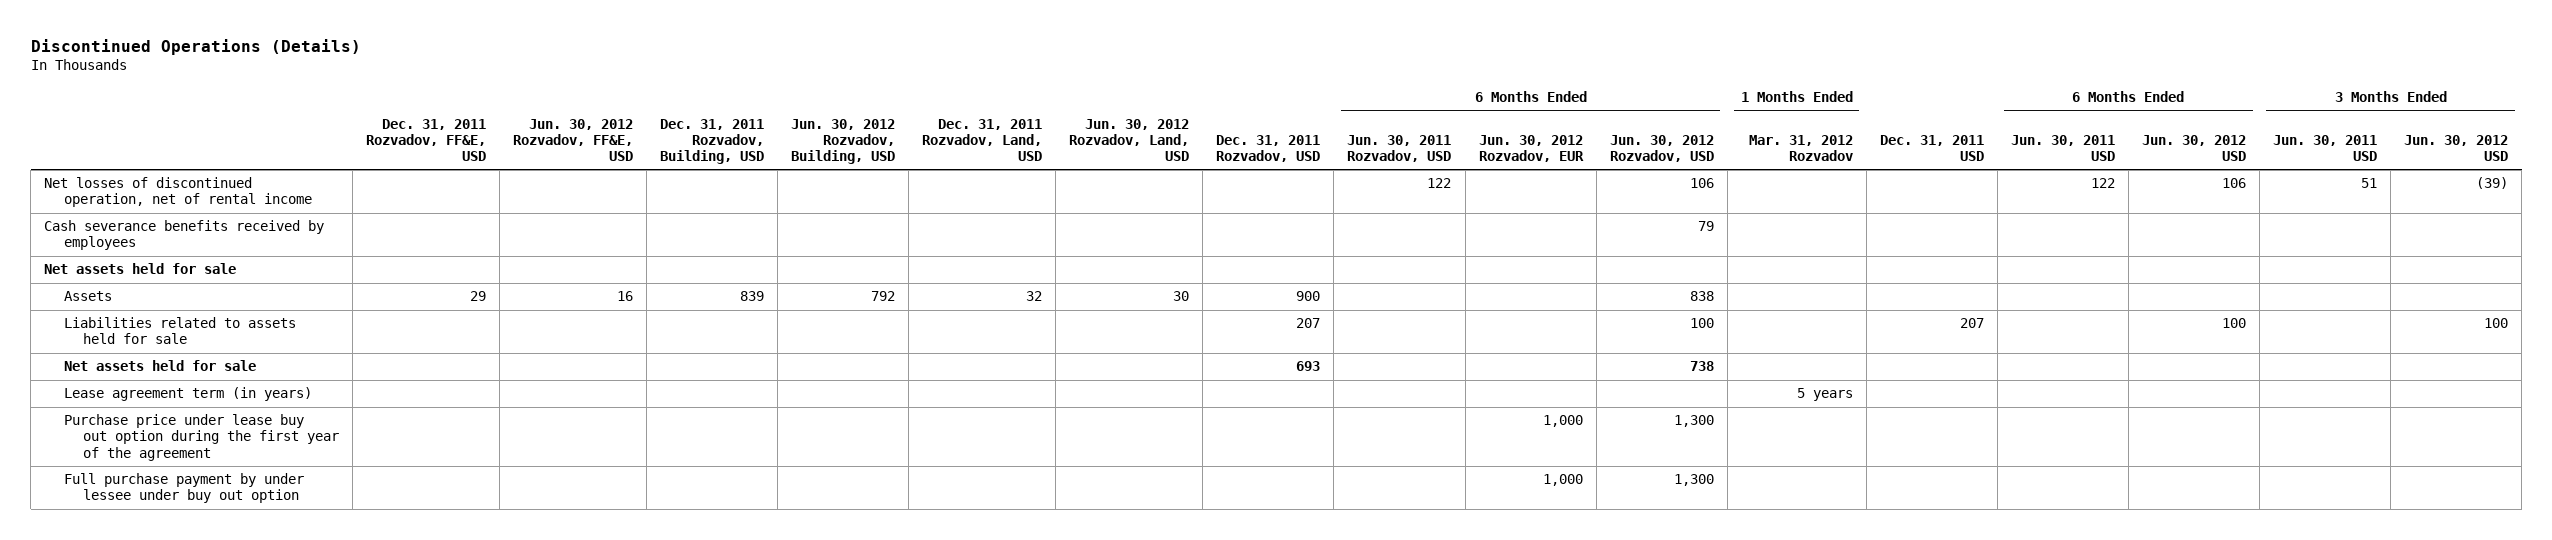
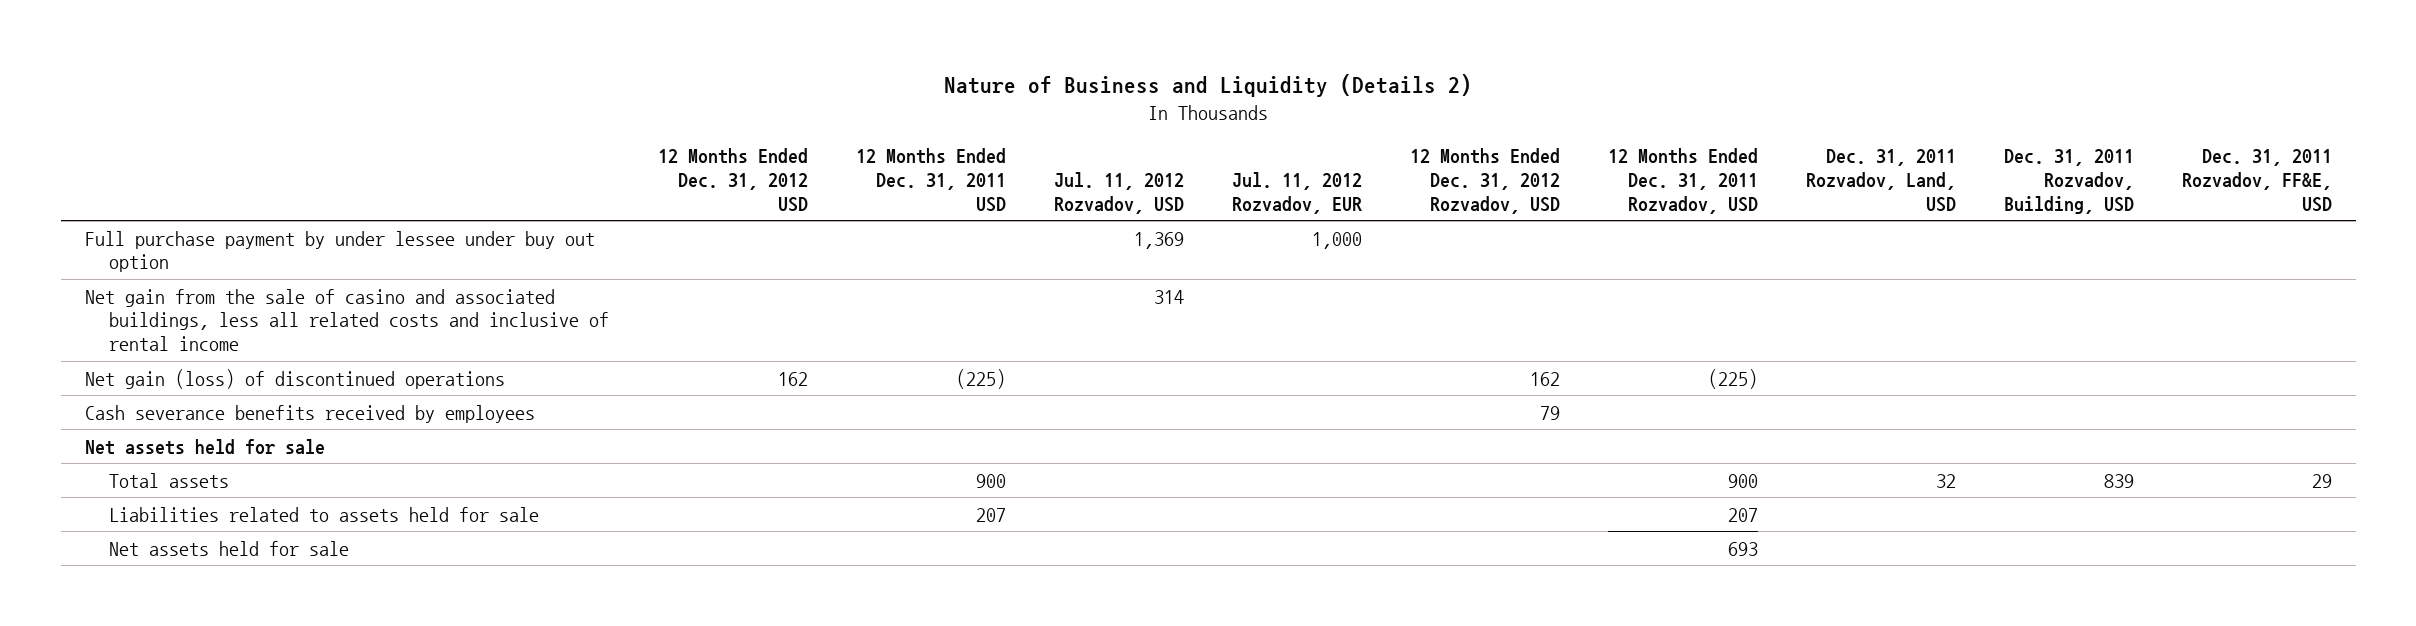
- Discontinued Operations (Details)
+ Nature of Business and Liquidity (Details 2)
- | Dec. 31, 2011 Rozvadov, FF&E, USD | Jun. 30, 2012 Rozvadov, FF&E, USD | Dec. 31, 2011 Rozvadov, Building, USD | Jun. 30, 2012 Rozvadov, Building, USD | Dec. 31, 2011 Rozvadov, Land, USD | Jun. 30, 2012 Rozvadov, Land, USD | Dec. 31, 2011 Rozvadov, USD | 6 Months Ended Jun. 30, 2011 Rozvadov, USD | 6 Months Ended Jun. 30, 2012 Rozvadov, EUR | 6 Months Ended Jun. 30, 2012 Rozvadov, USD | 1 Months Ended Mar. 31, 2012 Rozvadov | Dec. 31, 2011 USD | 6 Months Ended Jun. 30, 2011 USD | 6 Months Ended Jun. 30, 2012 USD | 3 Months Ended Jun. 30, 2011 USD | 3 Months Ended Jun. 30, 2012 USD
+ | 12 Months Ended Dec. 31, 2012 USD | 12 Months Ended Dec. 31, 2011 USD | Jul. 11, 2012 Rozvadov, USD | Jul. 11, 2012 Rozvadov, EUR | 12 Months Ended Dec. 31, 2012 Rozvadov, USD | 12 Months Ended Dec. 31, 2011 Rozvadov, USD | Dec. 31, 2011 Rozvadov, Land, USD | Dec. 31, 2011 Rozvadov, Building, USD | Dec. 31, 2011 Rozvadov, FF&E, USD
- Net losses of discontinued operation, net of rental income | | | | | | | | 122 | | 106 | | | 122 | 106 | 51 | (39)
moved up: Full purchase payment by under lessee under buy out option | | | 1,369 | 1,000 | | | | |
+ Net gain from the sale of casino and associated buildings, less all related costs and inclusive of rental income | | | 314 | | | | | |
+ Net gain (loss) of discontinued operations | 162 | (225) | | | 162 | (225) | | |
- Assets | 29 | 16 | 839 | 792 | 32 | 30 | 900 | | | 838 | | | | | |
+ Total assets | | 900 | | | | 900 | 32 | 839 | 29
- Lease agreement term (in years) | | | | | | | | | | | 5 years | | | | |
- Purchase price under lease buy out option during the first year of the agreement | | | | | | | | | 1,000 | 1,300 | | | | | |

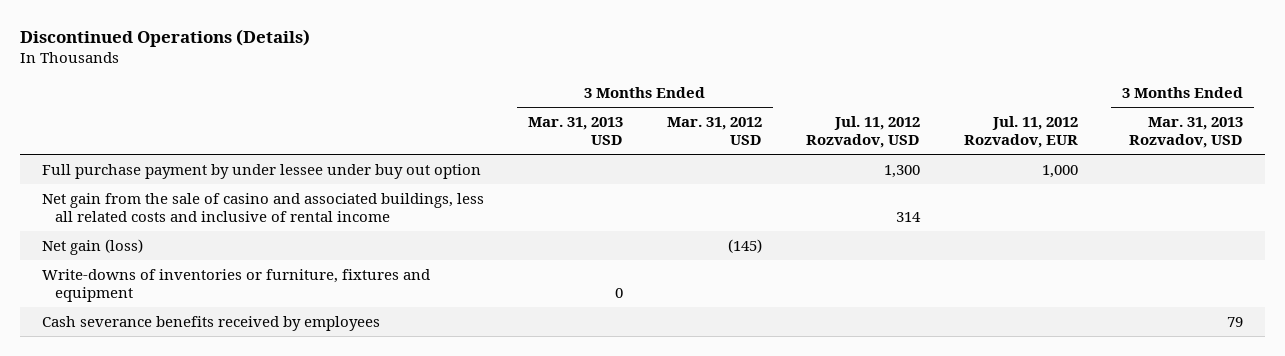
- Nature of Business and Liquidity (Details 2)
+ Discontinued Operations (Details)
- | 12 Months Ended Dec. 31, 2012 USD | 12 Months Ended Dec. 31, 2011 USD | Jul. 11, 2012 Rozvadov, USD | Jul. 11, 2012 Rozvadov, EUR | 12 Months Ended Dec. 31, 2012 Rozvadov, USD | 12 Months Ended Dec. 31, 2011 Rozvadov, USD | Dec. 31, 2011 Rozvadov, Land, USD | Dec. 31, 2011 Rozvadov, Building, USD | Dec. 31, 2011 Rozvadov, FF&E, USD
+ | 3 Months Ended Mar. 31, 2013 USD | 3 Months Ended Mar. 31, 2012 USD | Jul. 11, 2012 Rozvadov, USD | Jul. 11, 2012 Rozvadov, EUR | 3 Months Ended Mar. 31, 2013 Rozvadov, USD
- Full purchase payment by under lessee under buy out option | | | 1,369 | 1,000 | | | | |
+ Full purchase payment by under lessee under buy out option | | | 1,300 | 1,000 |
- Net gain (loss) of discontinued operations | 162 | (225) | | | 162 | (225) | | |
+ Net gain (loss) | | (145) | | |
+ Write-downs of inventories or furniture, fixtures and equipment | 0 | | | |
- Net assets held for sale
- Total assets | | 900 | | | | 900 | 32 | 839 | 29
- Liabilities related to assets held for sale | | 207 | | | | 207 | | |
- Net assets held for sale | | | | | | 693 | | |

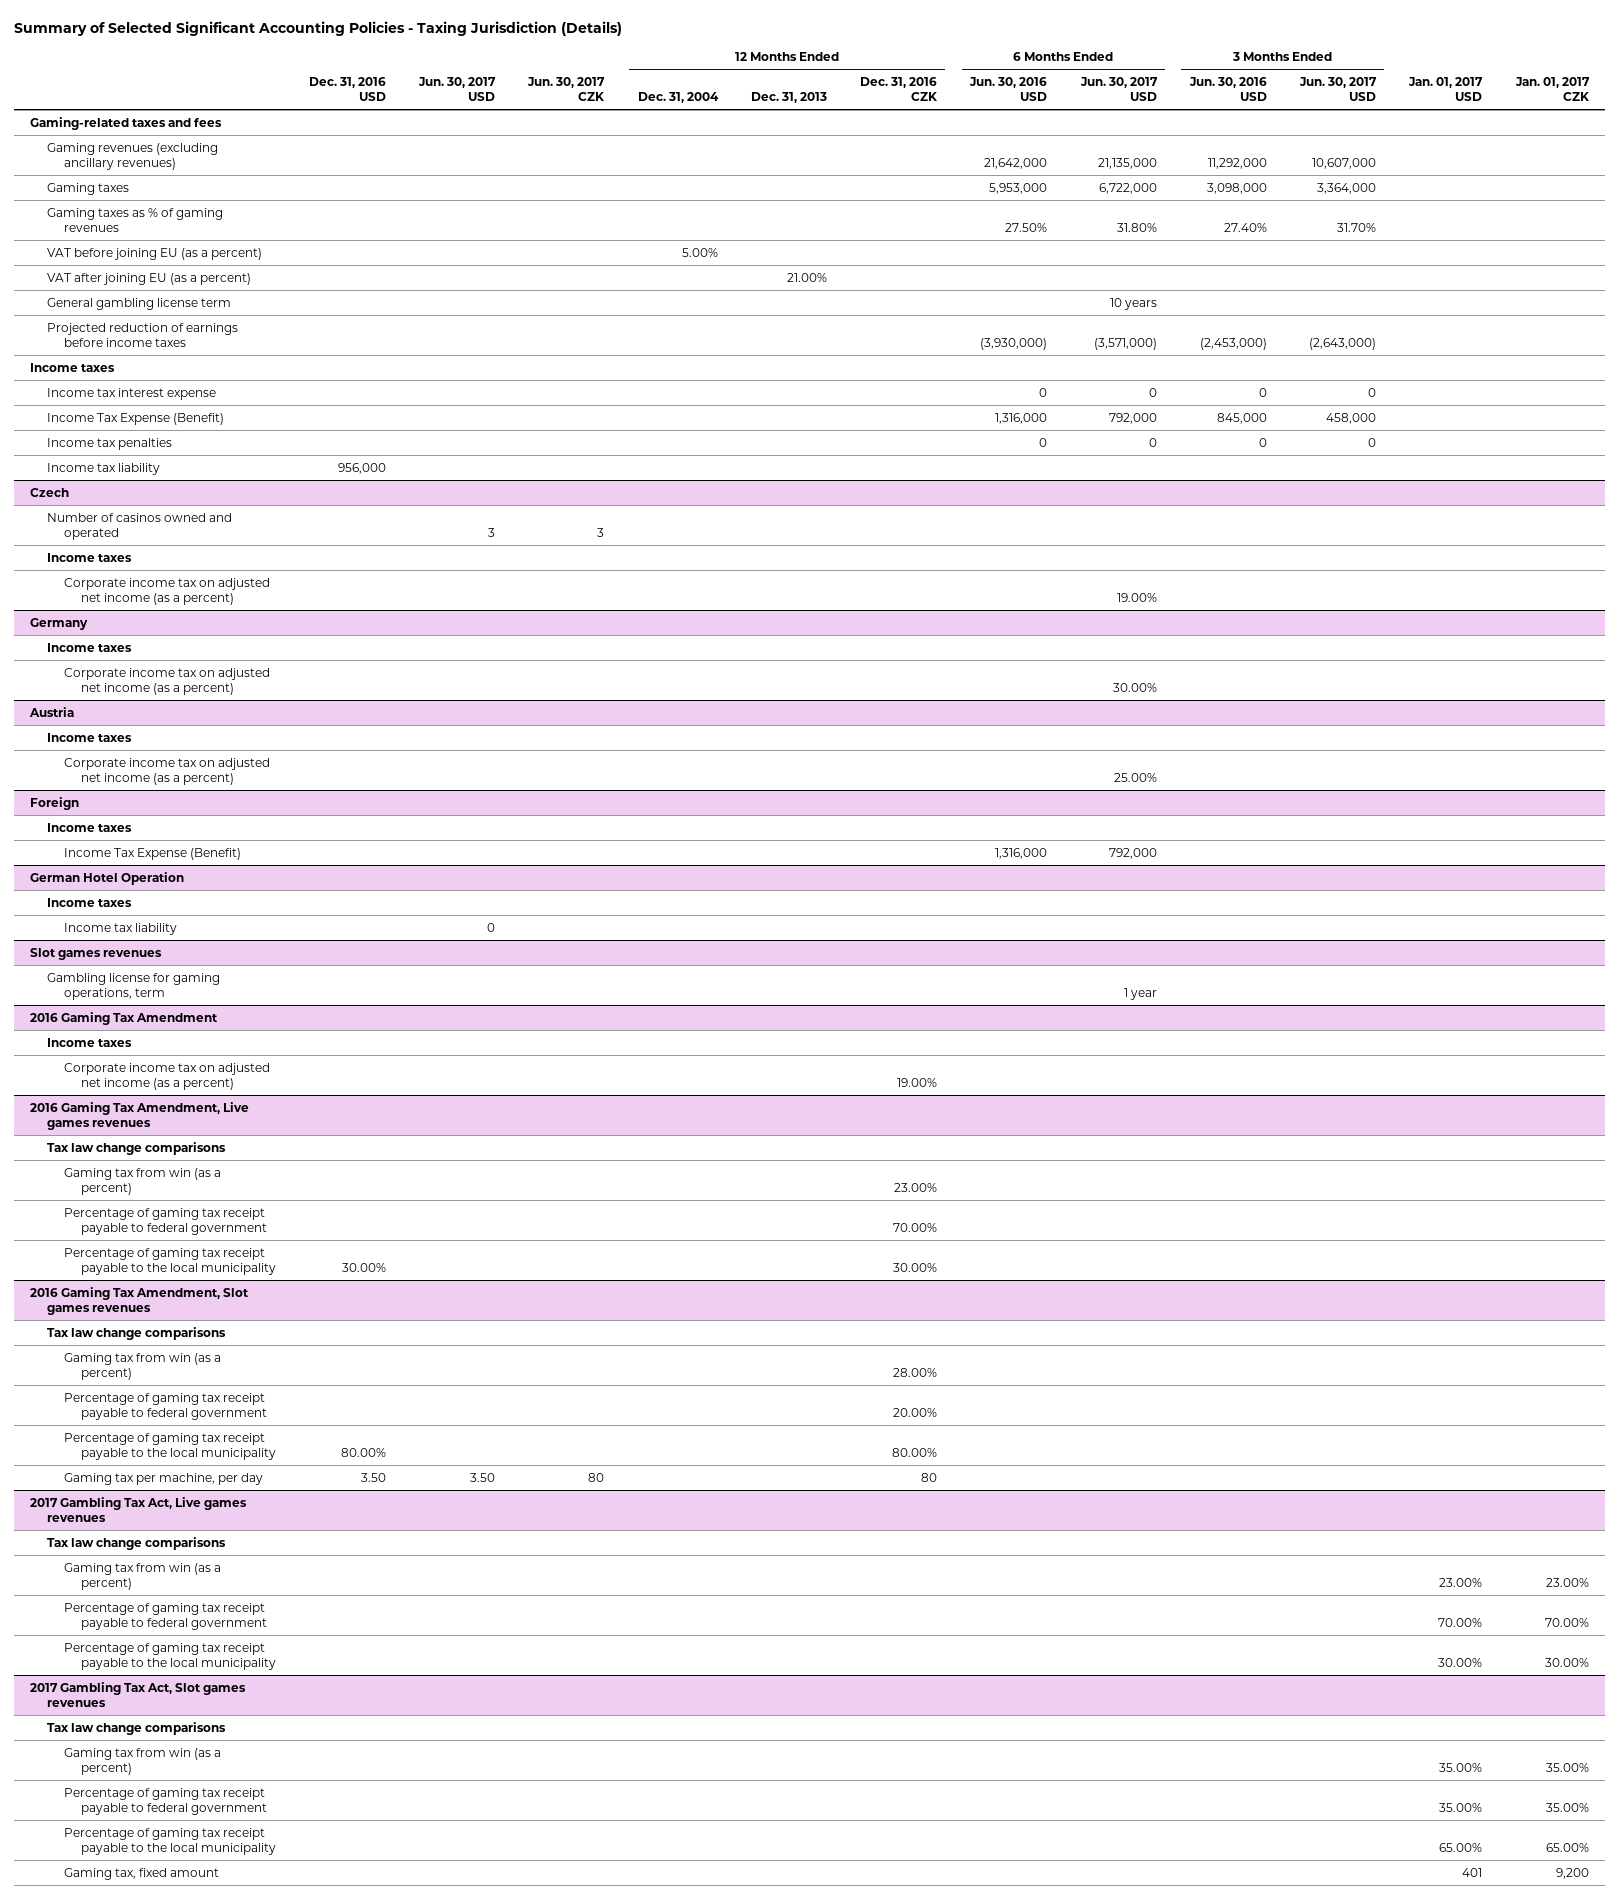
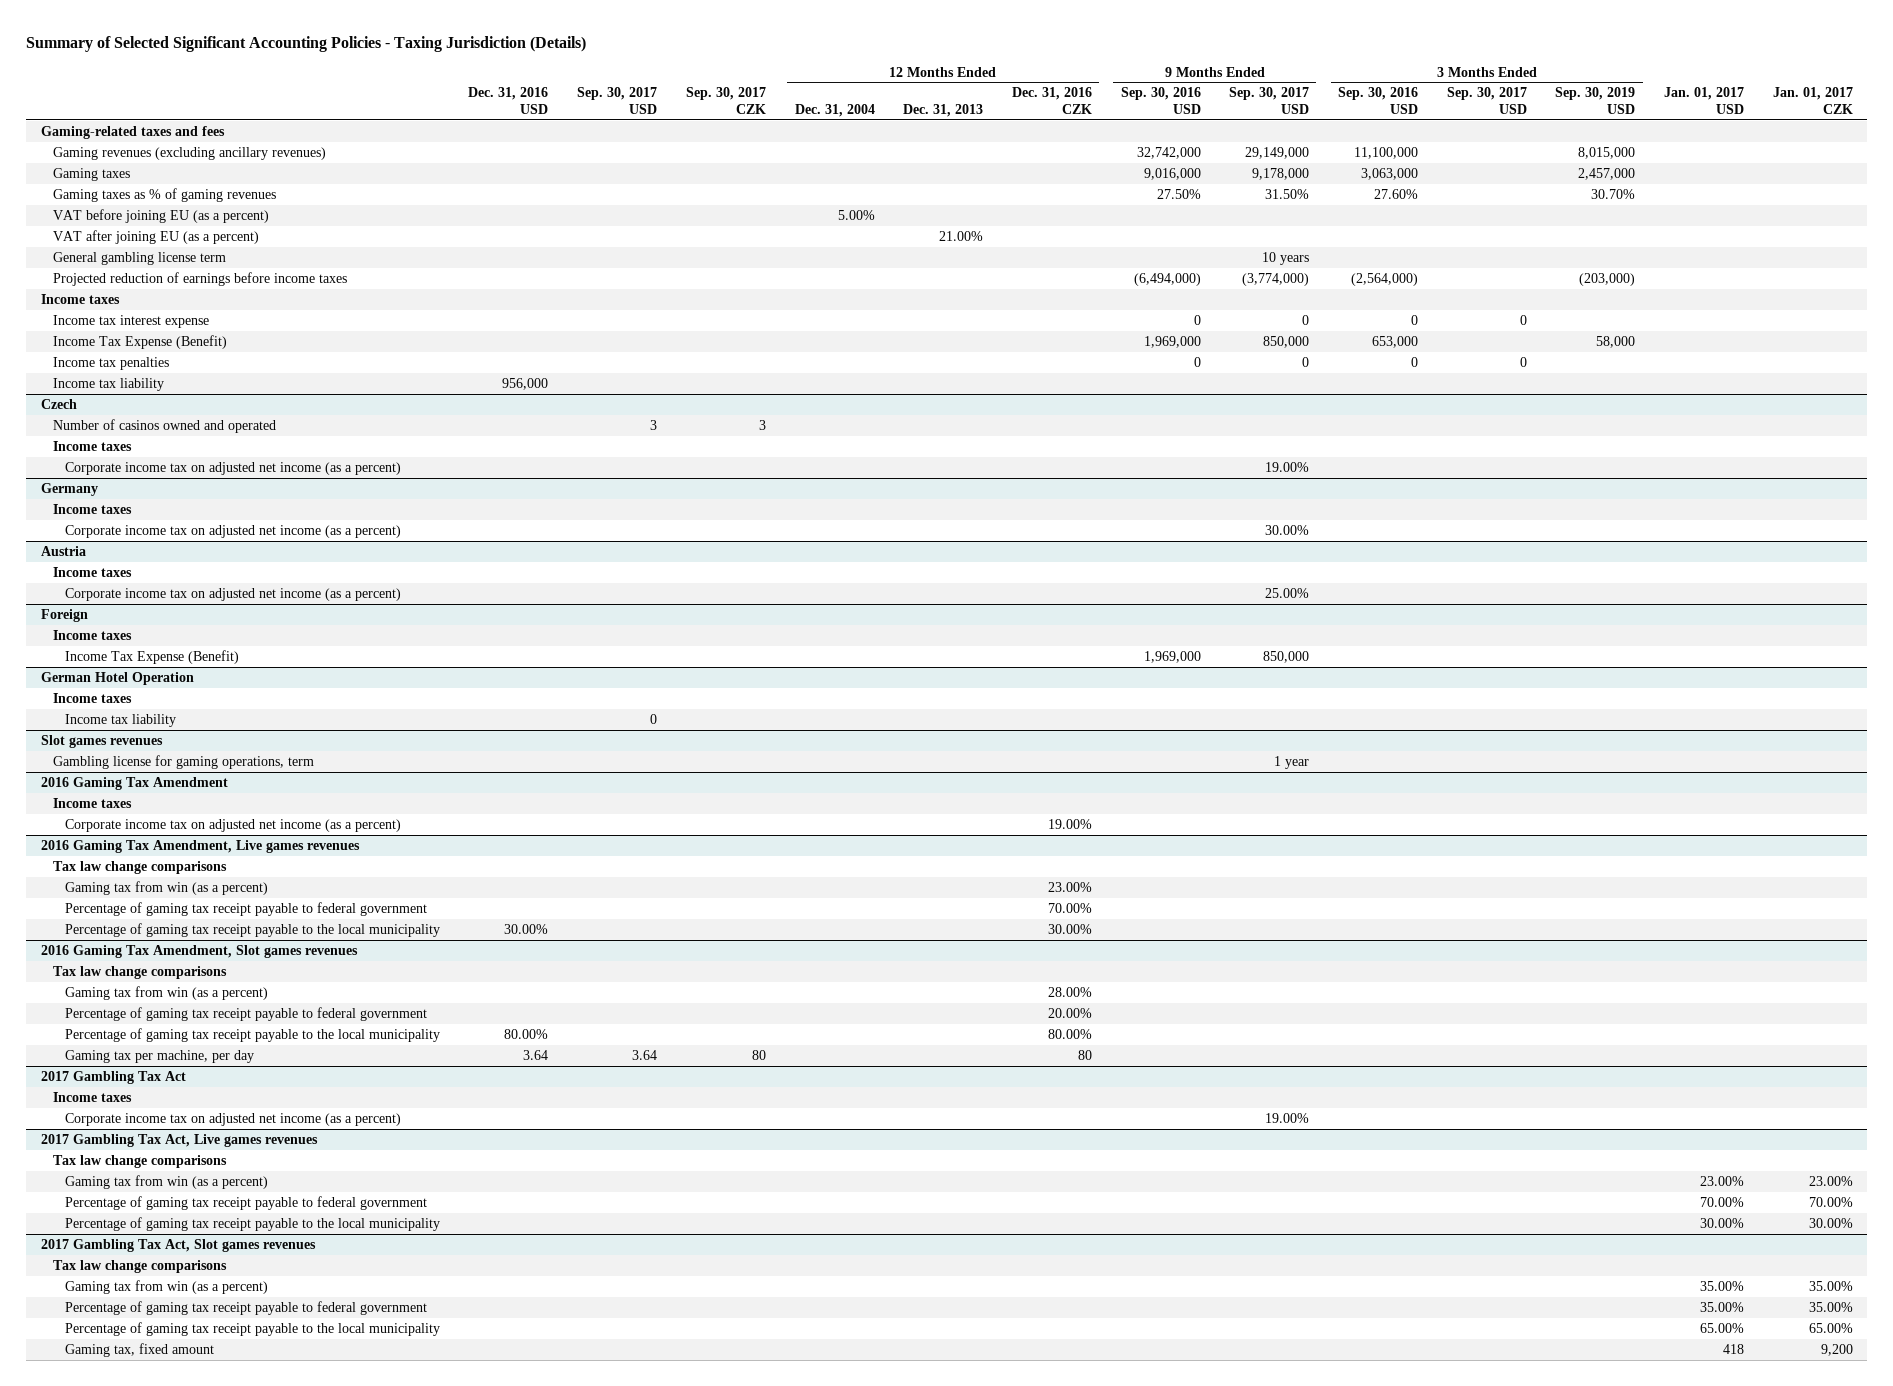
- | Dec. 31, 2016 USD | Jun. 30, 2017 USD | Jun. 30, 2017 CZK | 12 Months Ended Dec. 31, 2004 | 12 Months Ended Dec. 31, 2013 | 12 Months Ended Dec. 31, 2016 CZK | 6 Months Ended Jun. 30, 2016 USD | 6 Months Ended Jun. 30, 2017 USD | 3 Months Ended Jun. 30, 2016 USD | 3 Months Ended Jun. 30, 2017 USD | Jan. 01, 2017 USD | Jan. 01, 2017 CZK
+ | Dec. 31, 2016 USD | Sep. 30, 2017 USD | Sep. 30, 2017 CZK | 12 Months Ended Dec. 31, 2004 | 12 Months Ended Dec. 31, 2013 | 12 Months Ended Dec. 31, 2016 CZK | 9 Months Ended Sep. 30, 2016 USD | 9 Months Ended Sep. 30, 2017 USD | 3 Months Ended Sep. 30, 2016 USD | 3 Months Ended Sep. 30, 2017 USD | 3 Months Ended Sep. 30, 2019 USD | Jan. 01, 2017 USD | Jan. 01, 2017 CZK
@ 2016 Gaming Tax Amendment, Slot games revenues
- Gaming tax per machine, per day | 3.50 | 3.50 | 80 | | | 80 | | | | | |
+ Gaming tax per machine, per day | 3.64 | 3.64 | 80 | | | 80 | | | | | | |
+ 2017 Gambling Tax Act
+ Income taxes
+ Corporate income tax on adjusted net income (as a percent) | | | | | | | | 19.00% | | | | |
@ 2017 Gambling Tax Act, Slot games revenues
- Gaming tax, fixed amount | | | | | | | | | | | 401 | 9,200
+ Gaming tax, fixed amount | | | | | | | | | | | | 418 | 9,200

